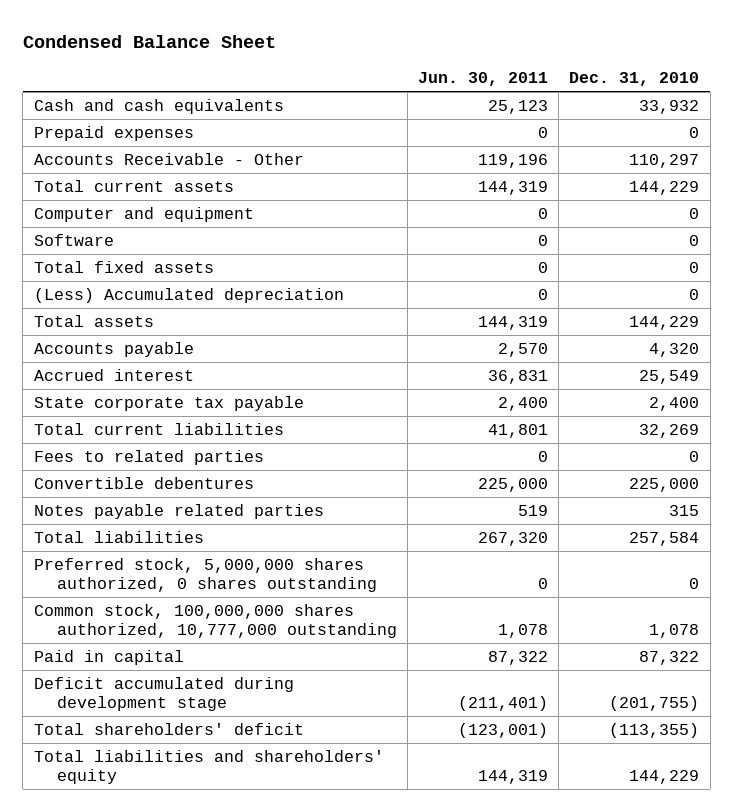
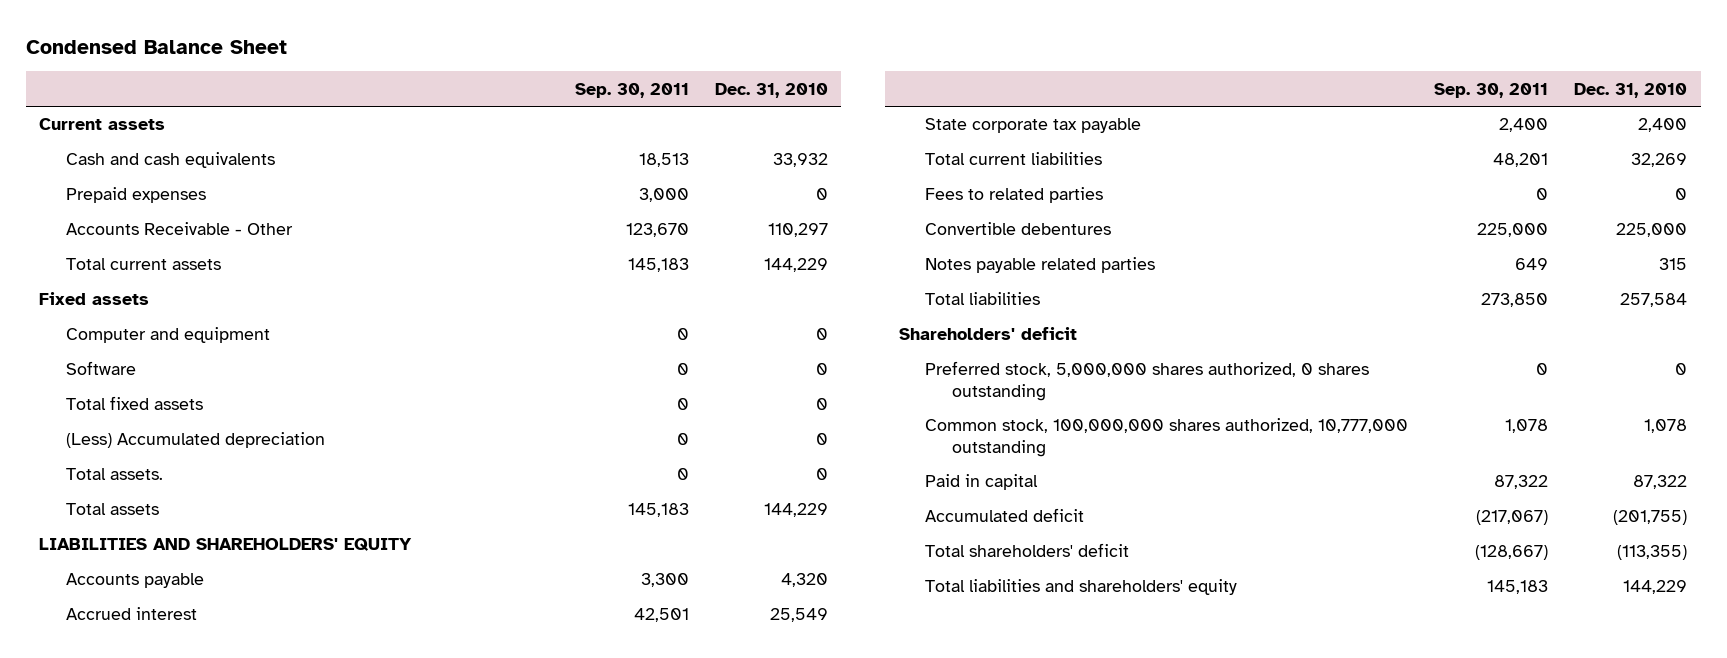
- | Jun. 30, 2011 | Dec. 31, 2010
+ | Sep. 30, 2011 | Dec. 31, 2010
+ Current assets
+ Fixed assets
+ Total assets. | 0 | 0
+ LIABILITIES AND SHAREHOLDERS' EQUITY
+ Shareholders' deficit
- Deficit accumulated during development stage | (211,401) | (201,755)
+ Accumulated deficit | (217,067) | (201,755)

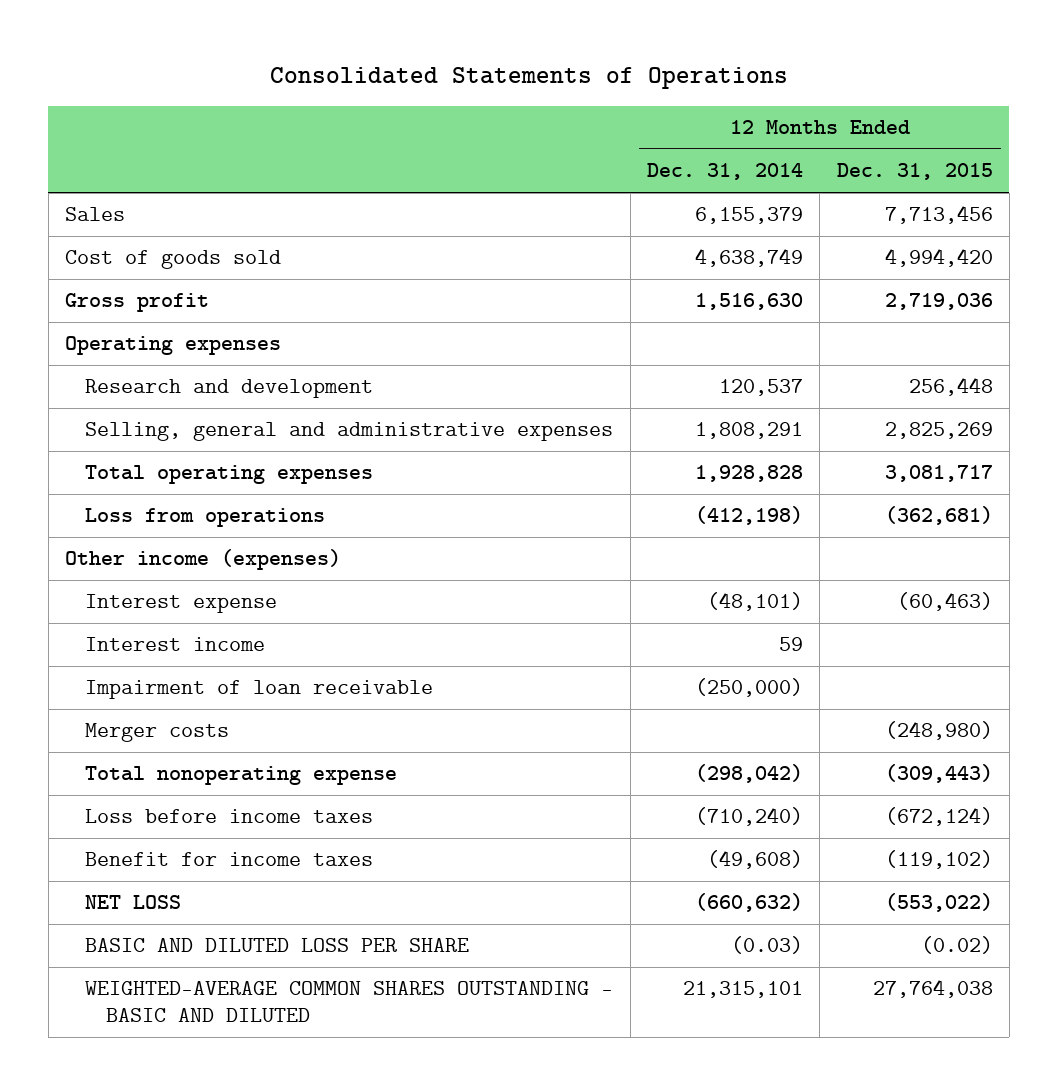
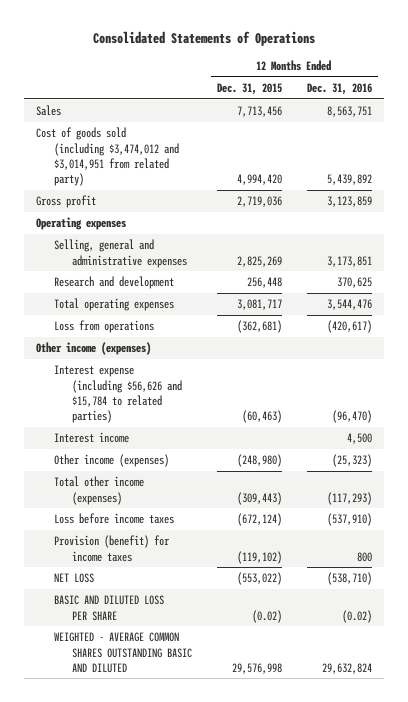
- | 12 Months Ended Dec. 31, 2014 | 12 Months Ended Dec. 31, 2015
+ | 12 Months Ended Dec. 31, 2015 | 12 Months Ended Dec. 31, 2016
- Cost of goods sold | 4,638,749 | 4,994,420
+ Cost of goods sold (including $3,474,012 and $3,014,951 from related party) | 4,994,420 | 5,439,892
moved down: Research and development | 256,448 | 370,625
- Interest expense | (48,101) | (60,463)
+ Interest expense (including $56,626 and $15,784 to related parties) | (60,463) | (96,470)
- Impairment of loan receivable | (250,000) |
- Merger costs | | (248,980)
- Total nonoperating expense | (298,042) | (309,443)
+ Other income (expenses) | (248,980) | (25,323)
+ Total other income (expenses) | (309,443) | (117,293)
- Benefit for income taxes | (49,608) | (119,102)
+ Provision (benefit) for income taxes | (119,102) | 800
- WEIGHTED-AVERAGE COMMON SHARES OUTSTANDING - BASIC AND DILUTED | 21,315,101 | 27,764,038
+ WEIGHTED - AVERAGE COMMON SHARES OUTSTANDING BASIC AND DILUTED | 29,576,998 | 29,632,824

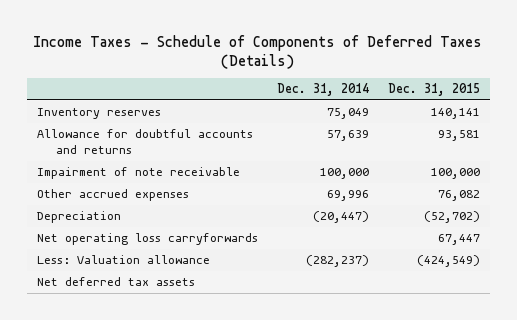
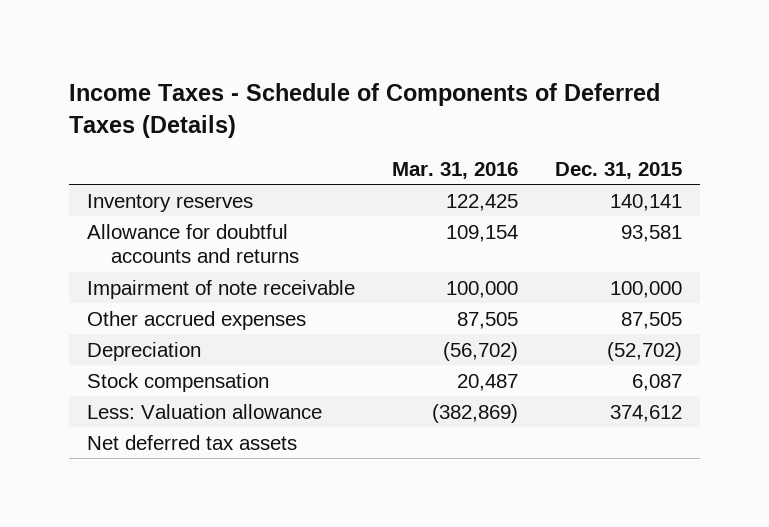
- | Dec. 31, 2014 | Dec. 31, 2015
+ | Mar. 31, 2016 | Dec. 31, 2015
- Other accrued expenses | 69,996 | 76,082
+ Other accrued expenses | 87,505 | 87,505
- Net operating loss carryforwards | | 67,447
- Less: Valuation allowance | (282,237) | (424,549)
+ Stock compensation | 20,487 | 6,087
+ Less: Valuation allowance | (382,869) | 374,612

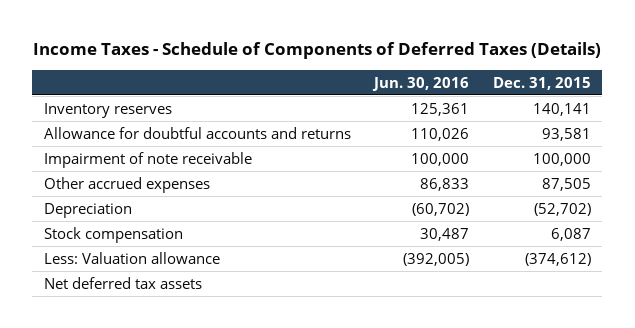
- | Mar. 31, 2016 | Dec. 31, 2015
+ | Jun. 30, 2016 | Dec. 31, 2015
- Less: Valuation allowance | (382,869) | 374,612
+ Less: Valuation allowance | (392,005) | (374,612)

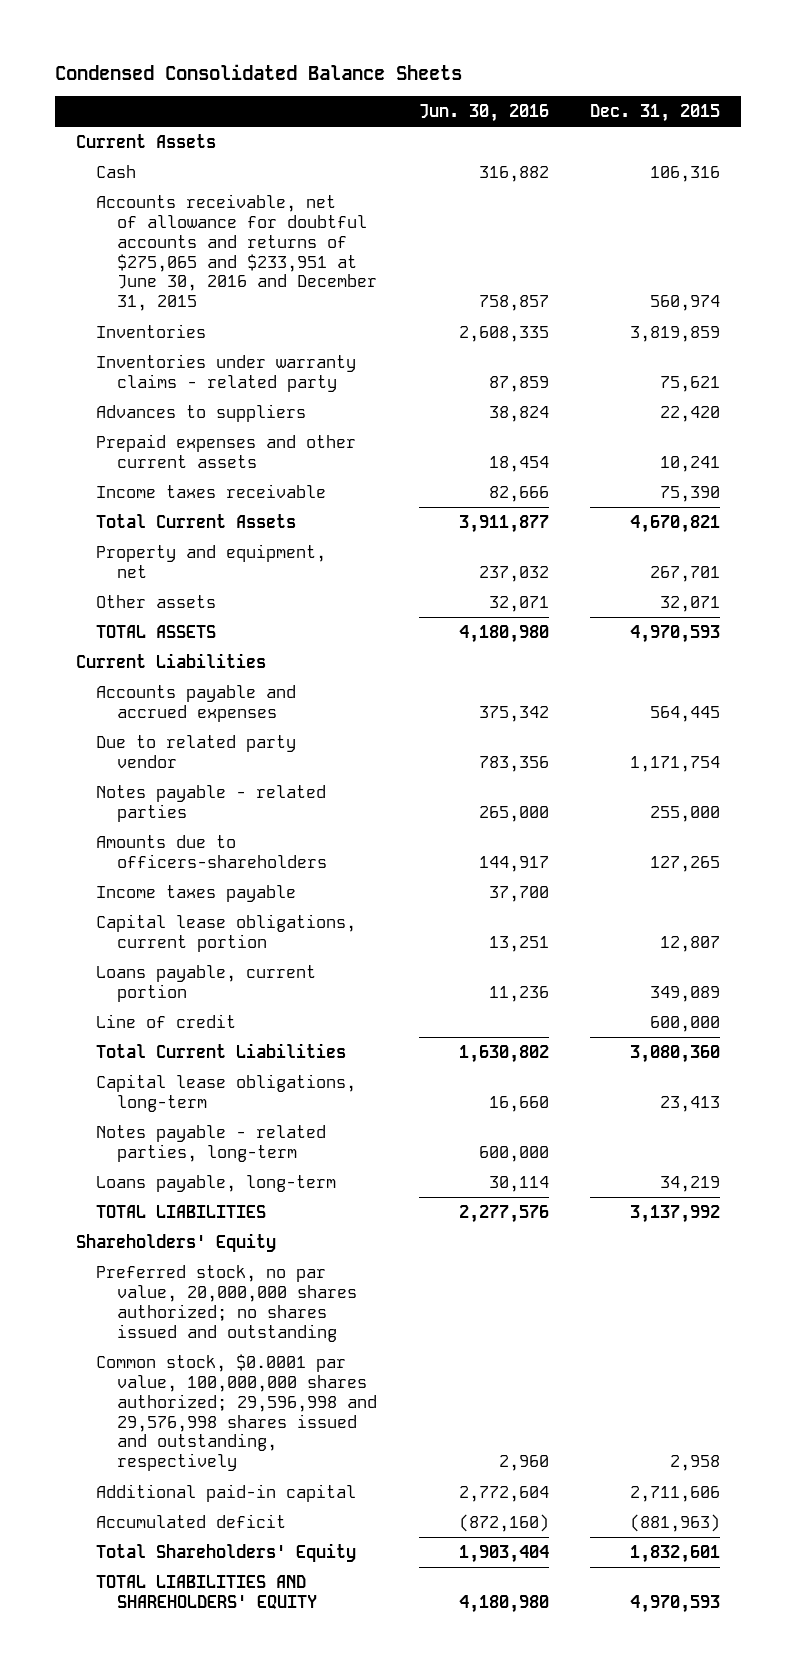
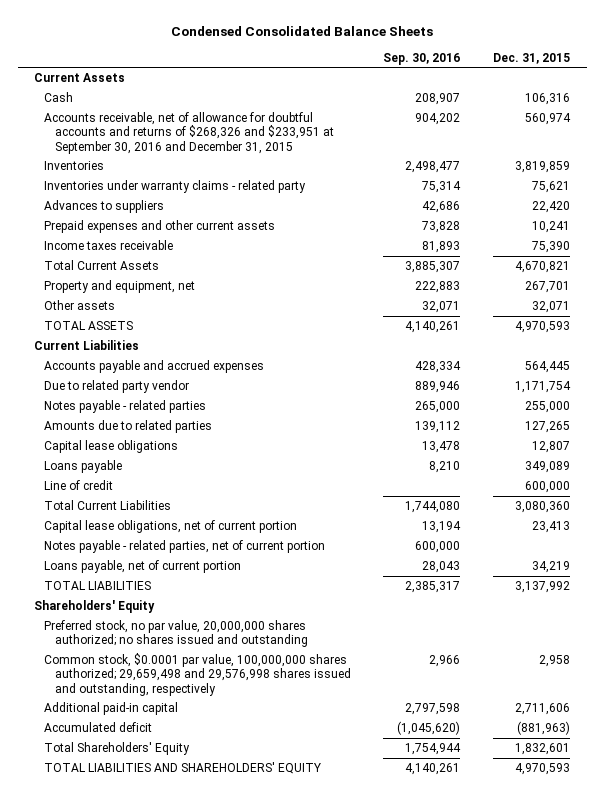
- | Jun. 30, 2016 | Dec. 31, 2015
+ | Sep. 30, 2016 | Dec. 31, 2015
- Accounts receivable, net of allowance for doubtful accounts and returns of $275,065 and $233,951 at June 30, 2016 and December 31, 2015 | 758,857 | 560,974
+ Accounts receivable, net of allowance for doubtful accounts and returns of $268,326 and $233,951 at September 30, 2016 and December 31, 2015 | 904,202 | 560,974
- Amounts due to officers-shareholders | 144,917 | 127,265
- Income taxes payable | 37,700 |
- Capital lease obligations, current portion | 13,251 | 12,807
- Loans payable, current portion | 11,236 | 349,089
+ Amounts due to related parties | 139,112 | 127,265
+ Capital lease obligations | 13,478 | 12,807
+ Loans payable | 8,210 | 349,089
- Capital lease obligations, long-term | 16,660 | 23,413
- Notes payable - related parties, long-term | 600,000 |
- Loans payable, long-term | 30,114 | 34,219
+ Capital lease obligations, net of current portion | 13,194 | 23,413
+ Notes payable - related parties, net of current portion | 600,000 |
+ Loans payable, net of current portion | 28,043 | 34,219
- Common stock, $0.0001 par value, 100,000,000 shares authorized; 29,596,998 and 29,576,998 shares issued and outstanding, respectively | 2,960 | 2,958
+ Common stock, $0.0001 par value, 100,000,000 shares authorized; 29,659,498 and 29,576,998 shares issued and outstanding, respectively | 2,966 | 2,958

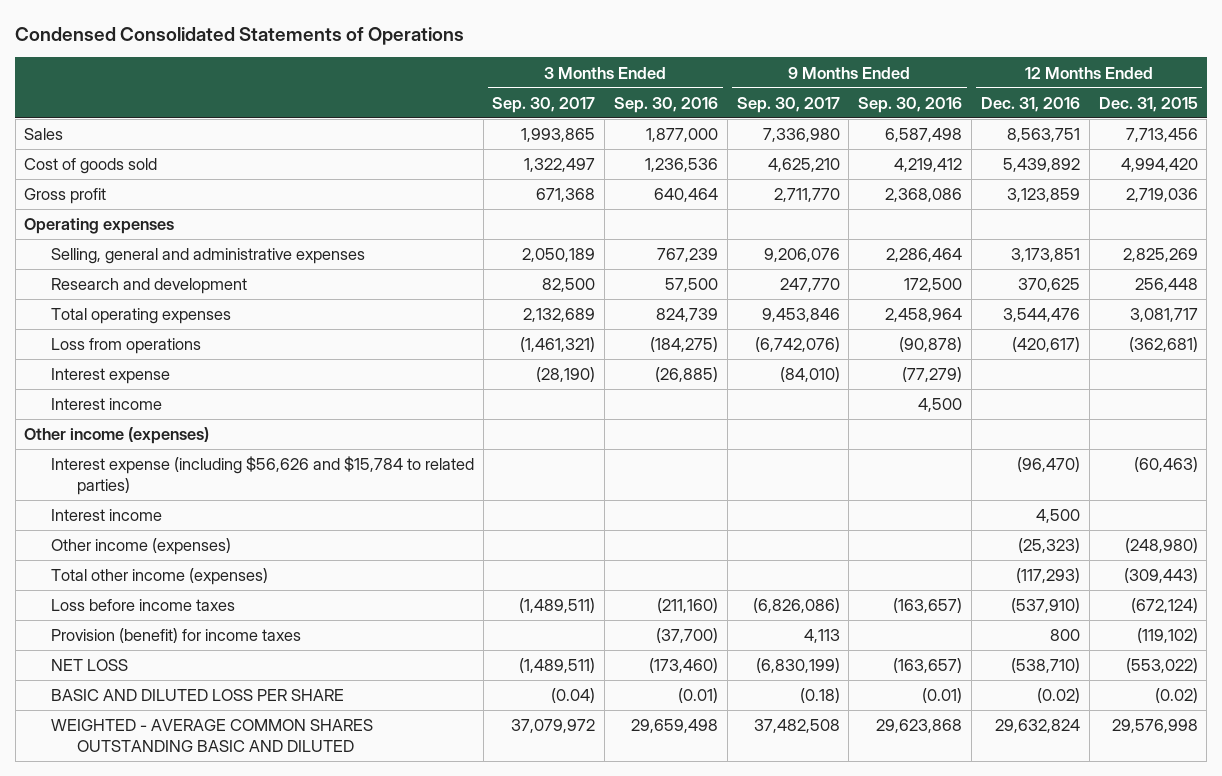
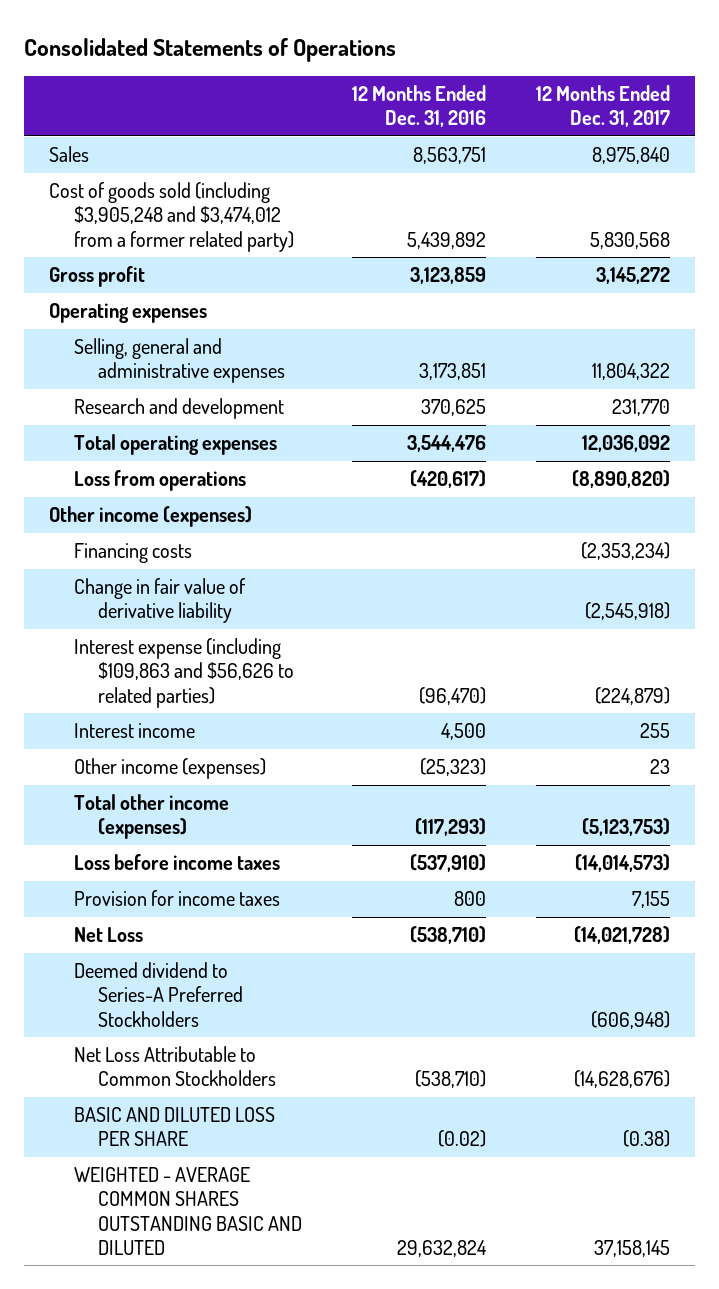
- Condensed Consolidated Statements of Operations
+ Consolidated Statements of Operations
- | 3 Months Ended Sep. 30, 2017 | 3 Months Ended Sep. 30, 2016 | 9 Months Ended Sep. 30, 2017 | 9 Months Ended Sep. 30, 2016 | 12 Months Ended Dec. 31, 2016 | 12 Months Ended Dec. 31, 2015
+ | 12 Months Ended Dec. 31, 2016 | 12 Months Ended Dec. 31, 2017
- Cost of goods sold | 1,322,497 | 1,236,536 | 4,625,210 | 4,219,412 | 5,439,892 | 4,994,420
+ Cost of goods sold (including $3,905,248 and $3,474,012 from a former related party) | 5,439,892 | 5,830,568
- Interest expense | (28,190) | (26,885) | (84,010) | (77,279) | |
- Interest income | | | | 4,500 | |
- Interest expense (including $56,626 and $15,784 to related parties) | | | | | (96,470) | (60,463)
+ Financing costs | | (2,353,234)
+ Change in fair value of derivative liability | | (2,545,918)
+ Interest expense (including $109,863 and $56,626 to related parties) | (96,470) | (224,879)
- Provision (benefit) for income taxes | | (37,700) | 4,113 | | 800 | (119,102)
- NET LOSS | (1,489,511) | (173,460) | (6,830,199) | (163,657) | (538,710) | (553,022)
+ Provision for income taxes | 800 | 7,155
+ Net Loss | (538,710) | (14,021,728)
+ Deemed dividend to Series-A Preferred Stockholders | | (606,948)
+ Net Loss Attributable to Common Stockholders | (538,710) | (14,628,676)

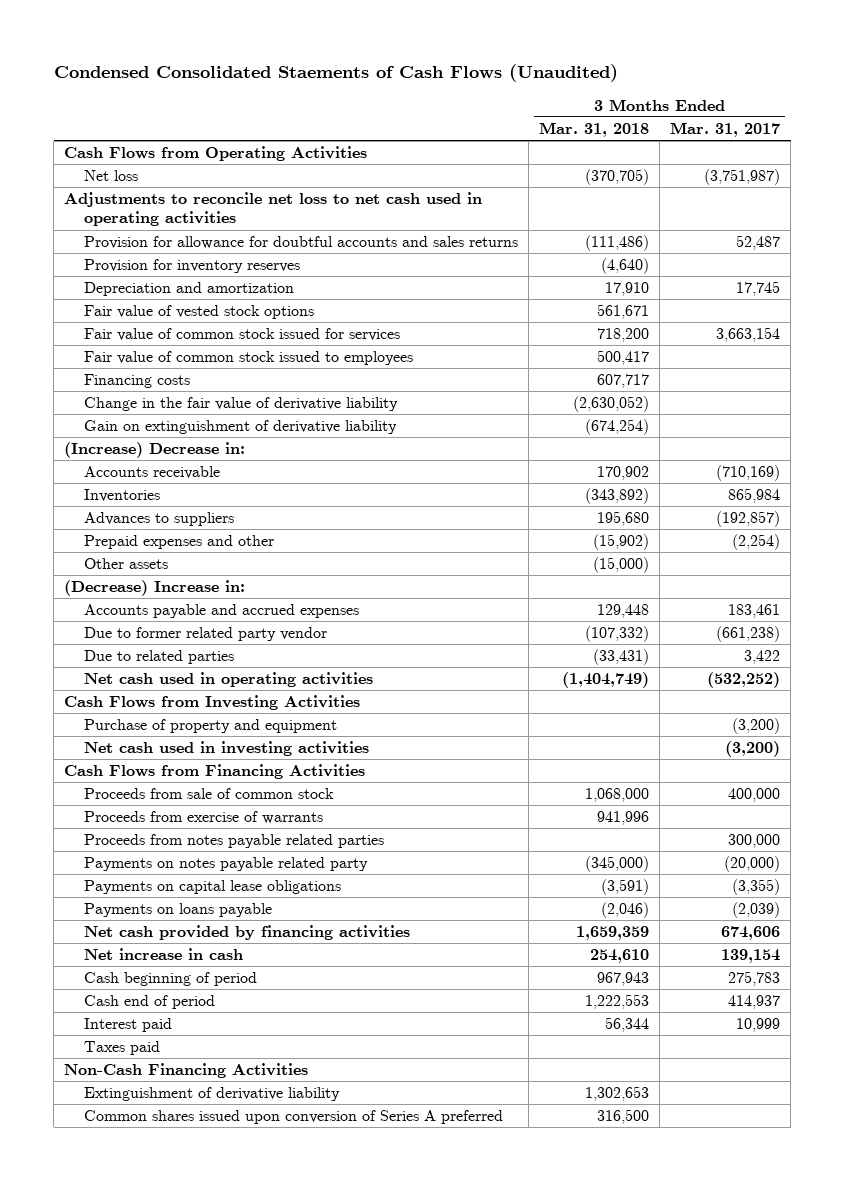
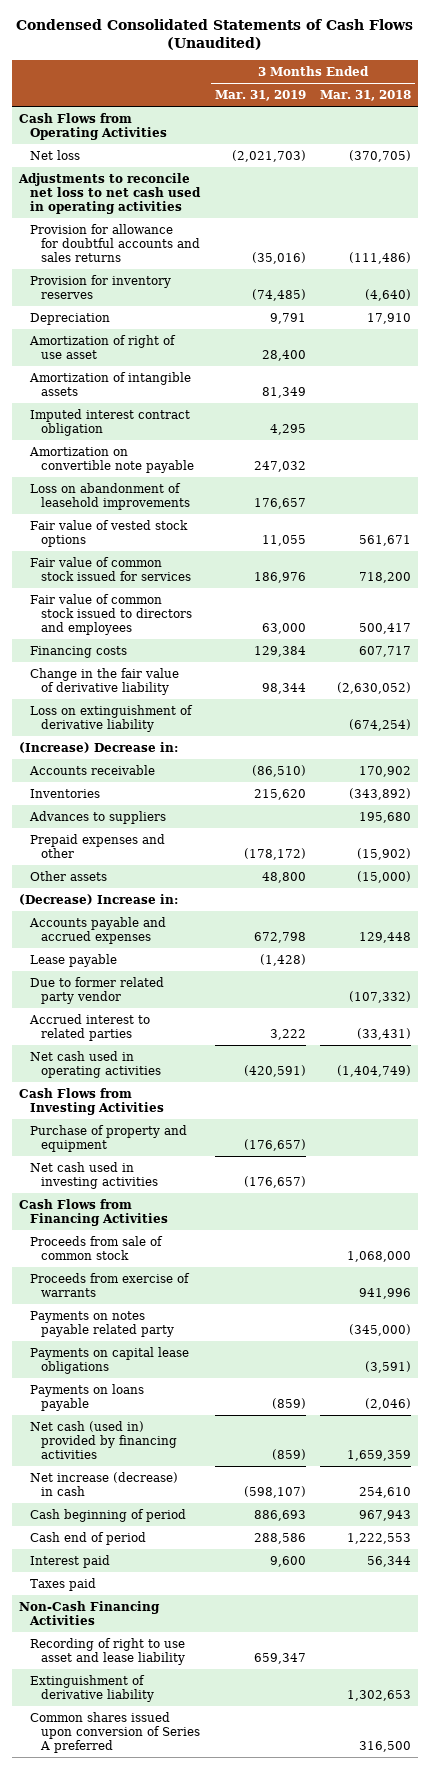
- Condensed Consolidated Staements of Cash Flows (Unaudited)
+ Condensed Consolidated Statements of Cash Flows (Unaudited)
- | 3 Months Ended Mar. 31, 2018 | 3 Months Ended Mar. 31, 2017
+ | 3 Months Ended Mar. 31, 2019 | 3 Months Ended Mar. 31, 2018
- Depreciation and amortization | 17,910 | 17,745
+ Depreciation | 9,791 | 17,910
+ Amortization of right of use asset | 28,400 |
+ Amortization of intangible assets | 81,349 |
+ Imputed interest contract obligation | 4,295 |
+ Amortization on convertible note payable | 247,032 |
+ Loss on abandonment of leasehold improvements | 176,657 |
- Fair value of common stock issued to employees | 500,417 |
+ Fair value of common stock issued to directors and employees | 63,000 | 500,417
- Gain on extinguishment of derivative liability | (674,254) |
+ Loss on extinguishment of derivative liability | | (674,254)
+ Lease payable | (1,428) |
- Due to related parties | (33,431) | 3,422
+ Accrued interest to related parties | 3,222 | (33,431)
- Proceeds from notes payable related parties | | 300,000
- Net cash provided by financing activities | 1,659,359 | 674,606
- Net increase in cash | 254,610 | 139,154
+ Net cash (used in) provided by financing activities | (859) | 1,659,359
+ Net increase (decrease) in cash | (598,107) | 254,610
+ Recording of right to use asset and lease liability | 659,347 |

